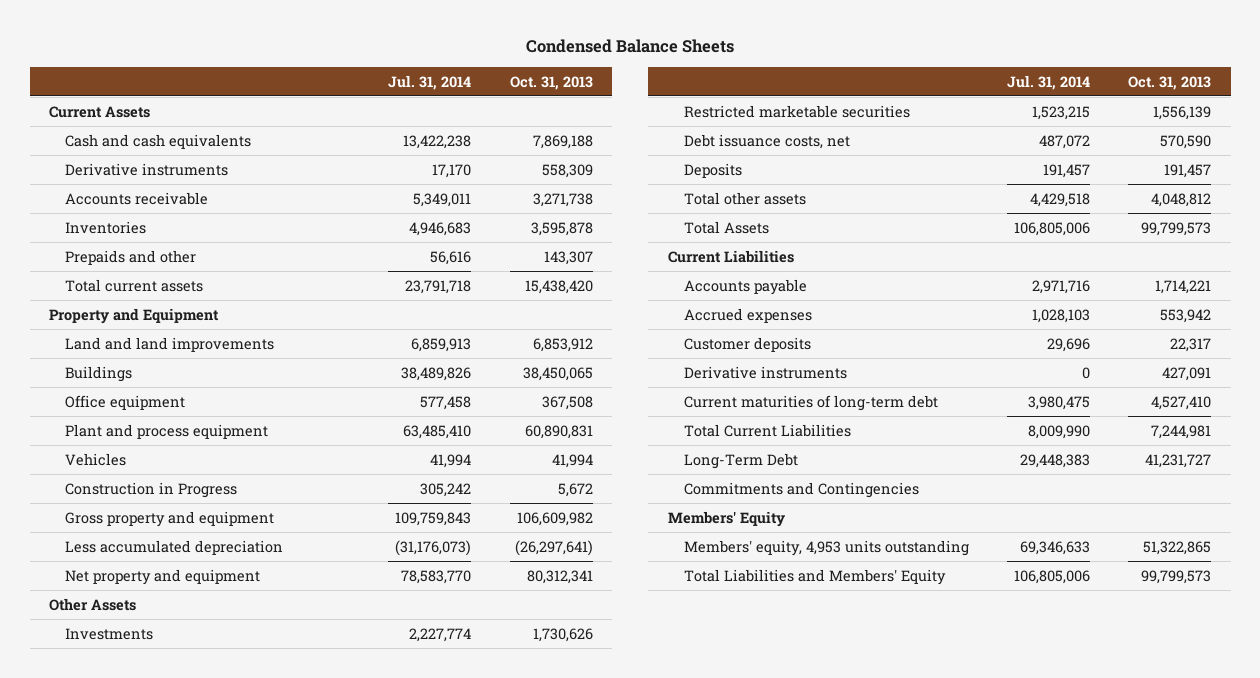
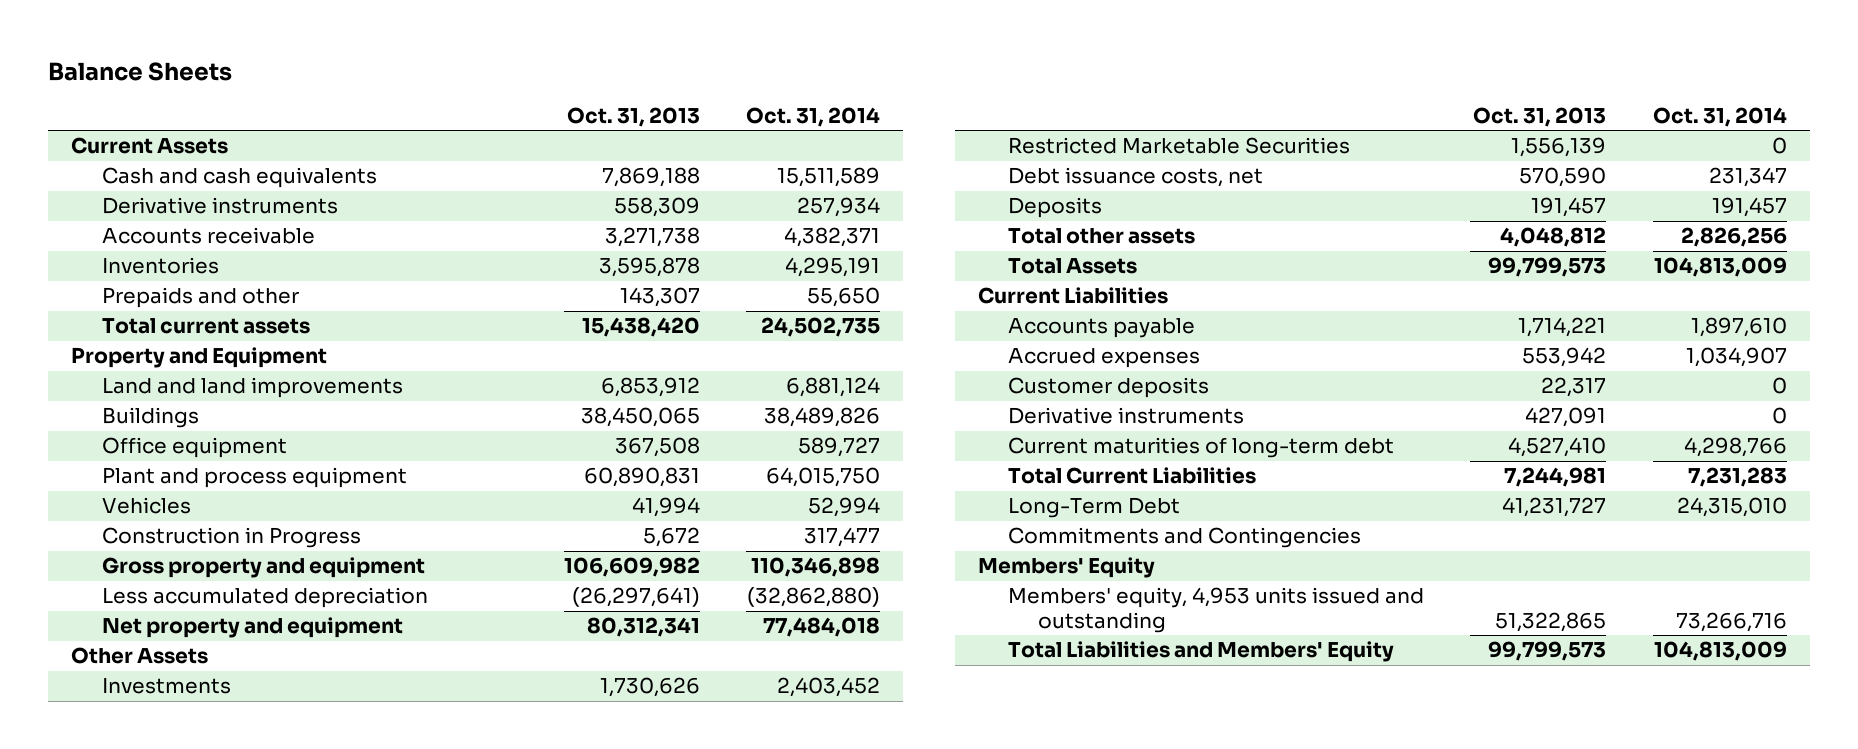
- Condensed Balance Sheets
+ Balance Sheets
- | Jul. 31, 2014 | Oct. 31, 2013
+ | Oct. 31, 2013 | Oct. 31, 2014
- Restricted marketable securities | 1,523,215 | 1,556,139
+ Restricted Marketable Securities | 1,556,139 | 0
- Members' equity, 4,953 units outstanding | 69,346,633 | 51,322,865
+ Members' equity, 4,953 units issued and outstanding | 51,322,865 | 73,266,716

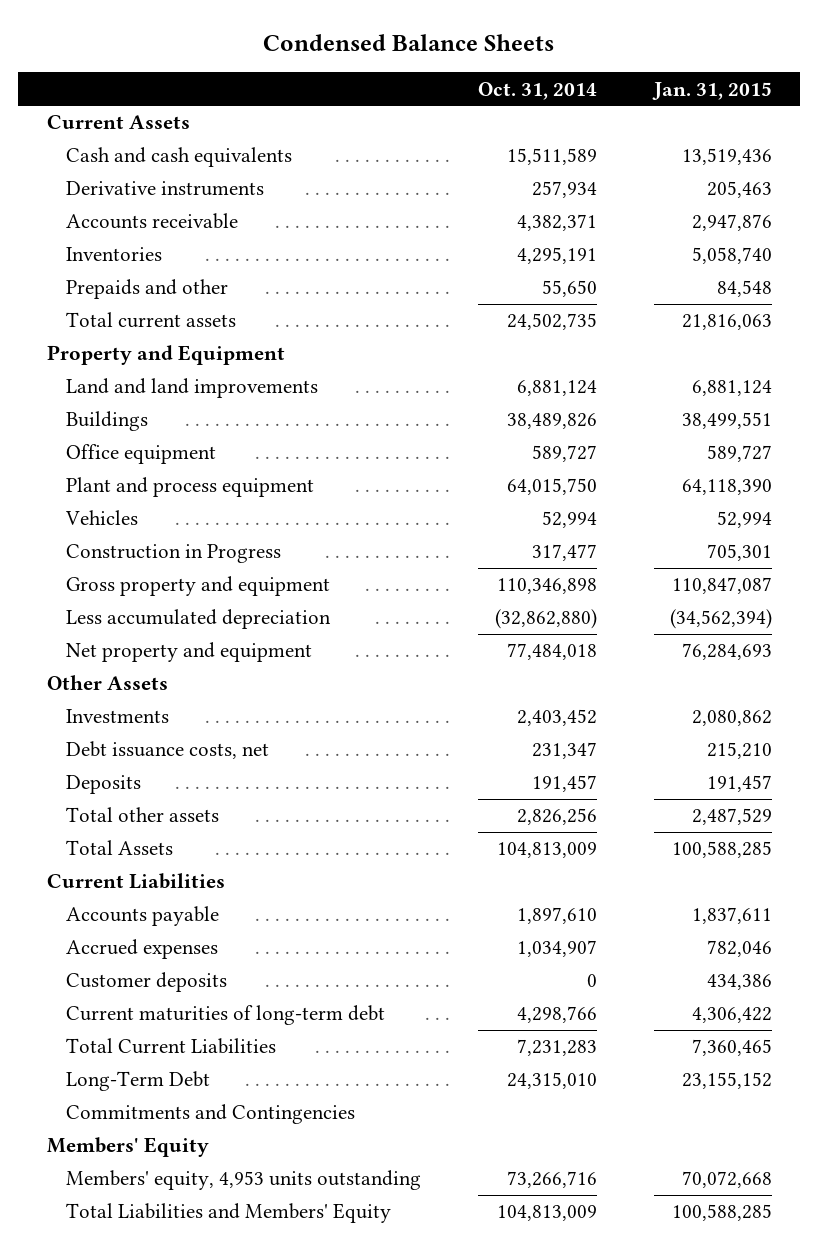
- Balance Sheets
+ Condensed Balance Sheets
- | Oct. 31, 2013 | Oct. 31, 2014
+ | Oct. 31, 2014 | Jan. 31, 2015
- Restricted Marketable Securities | 1,556,139 | 0
- Derivative instruments | 427,091 | 0
- Members' equity, 4,953 units issued and outstanding | 51,322,865 | 73,266,716
+ Members' equity, 4,953 units outstanding | 73,266,716 | 70,072,668

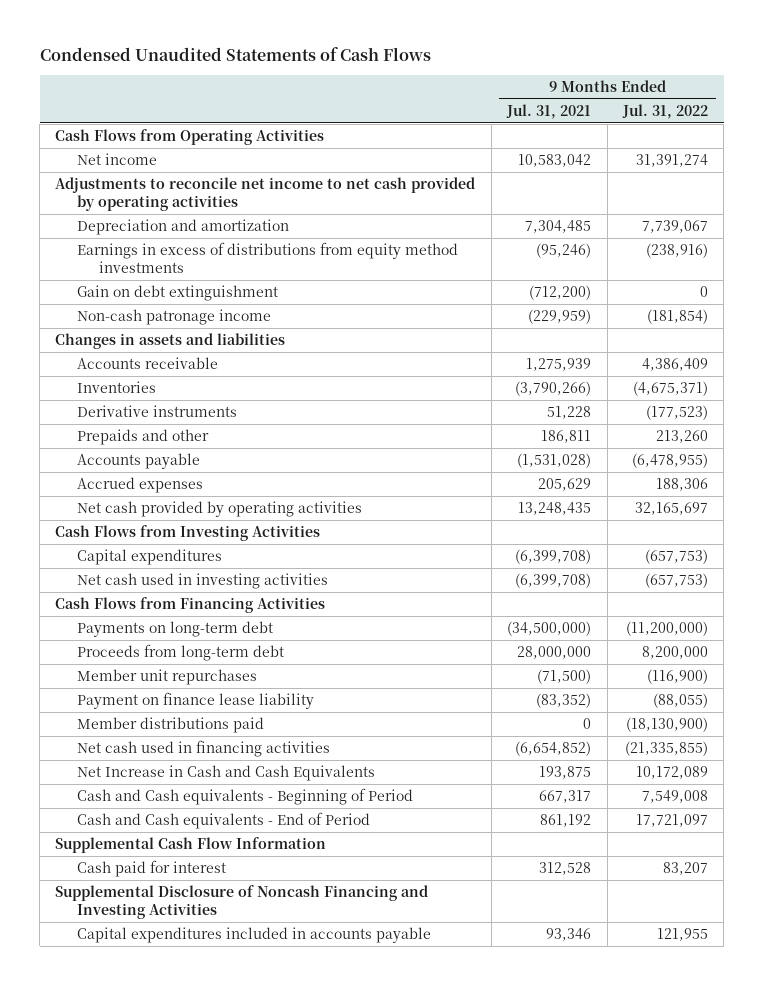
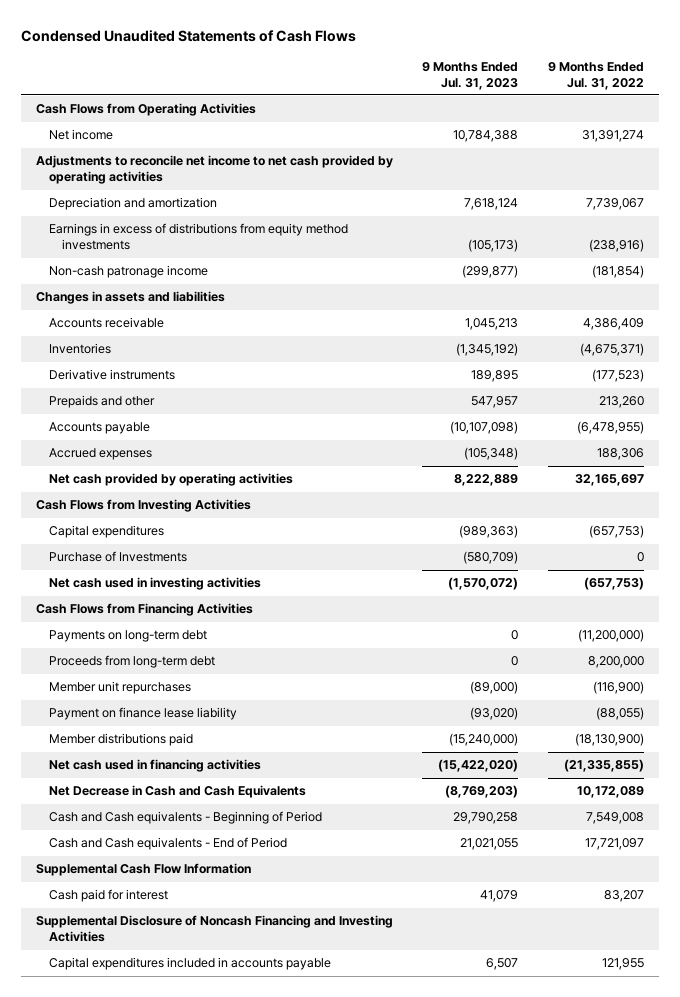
- | 9 Months Ended Jul. 31, 2021 | 9 Months Ended Jul. 31, 2022
+ | 9 Months Ended Jul. 31, 2023 | 9 Months Ended Jul. 31, 2022
- Gain on debt extinguishment | (712,200) | 0
+ Purchase of Investments | (580,709) | 0
- Net Increase in Cash and Cash Equivalents | 193,875 | 10,172,089
+ Net Decrease in Cash and Cash Equivalents | (8,769,203) | 10,172,089

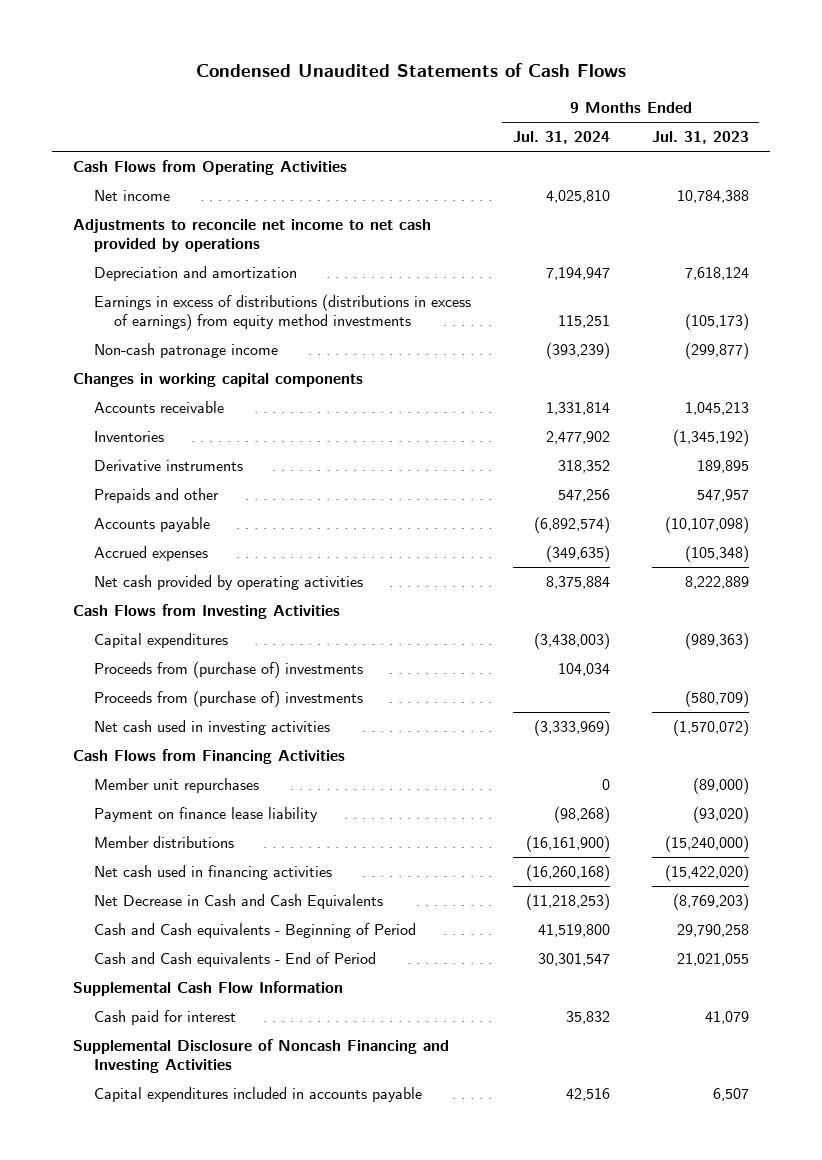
- | 9 Months Ended Jul. 31, 2023 | 9 Months Ended Jul. 31, 2022
+ | 9 Months Ended Jul. 31, 2024 | 9 Months Ended Jul. 31, 2023
- Adjustments to reconcile net income to net cash provided by operating activities
+ Adjustments to reconcile net income to net cash provided by operations
- Earnings in excess of distributions from equity method investments | (105,173) | (238,916)
+ Earnings in excess of distributions (distributions in excess of earnings) from equity method investments | 115,251 | (105,173)
- Changes in assets and liabilities
+ Changes in working capital components
- Purchase of Investments | (580,709) | 0
+ Proceeds from (purchase of) investments | 104,034 |
+ Proceeds from (purchase of) investments | | (580,709)
- Payments on long-term debt | 0 | (11,200,000)
- Proceeds from long-term debt | 0 | 8,200,000
- Member distributions paid | (15,240,000) | (18,130,900)
+ Member distributions | (16,161,900) | (15,240,000)

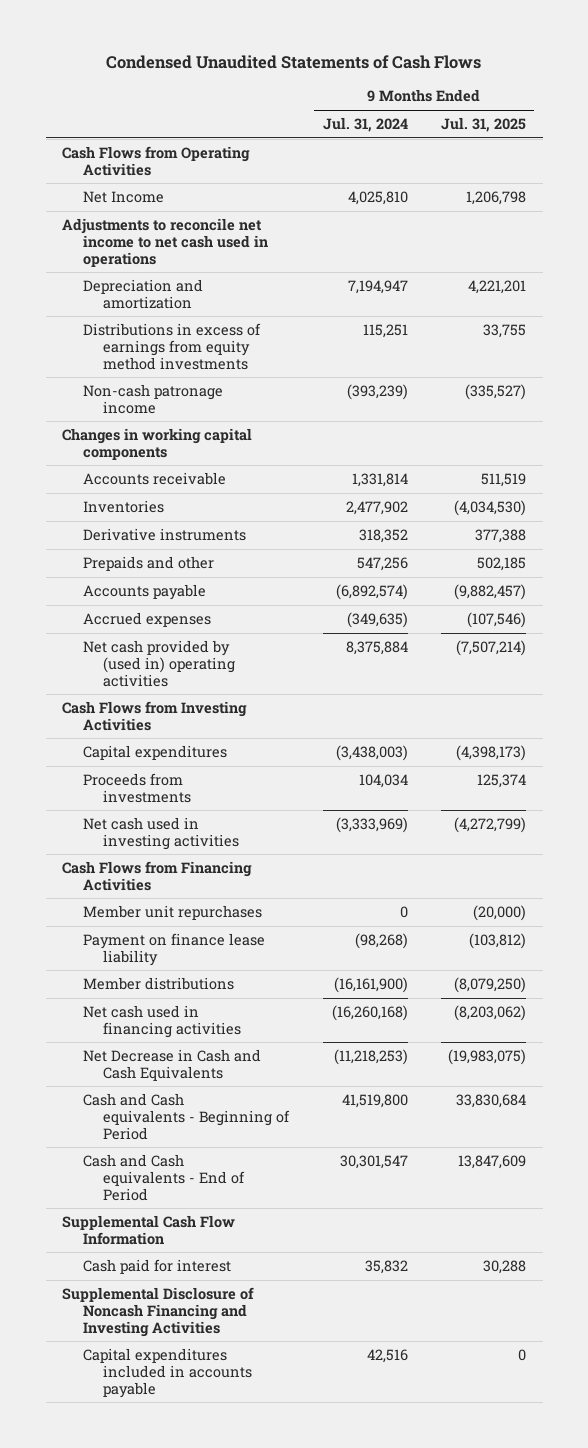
- | 9 Months Ended Jul. 31, 2024 | 9 Months Ended Jul. 31, 2023
+ | 9 Months Ended Jul. 31, 2024 | 9 Months Ended Jul. 31, 2025
- Net income | 4,025,810 | 10,784,388
- Adjustments to reconcile net income to net cash provided by operations
+ Net Income | 4,025,810 | 1,206,798
+ Adjustments to reconcile net income to net cash used in operations
- Earnings in excess of distributions (distributions in excess of earnings) from equity method investments | 115,251 | (105,173)
+ Distributions in excess of earnings from equity method investments | 115,251 | 33,755
- Net cash provided by operating activities | 8,375,884 | 8,222,889
+ Net cash provided by (used in) operating activities | 8,375,884 | (7,507,214)
- Proceeds from (purchase of) investments | 104,034 |
- Proceeds from (purchase of) investments | | (580,709)
+ Proceeds from investments | 104,034 | 125,374

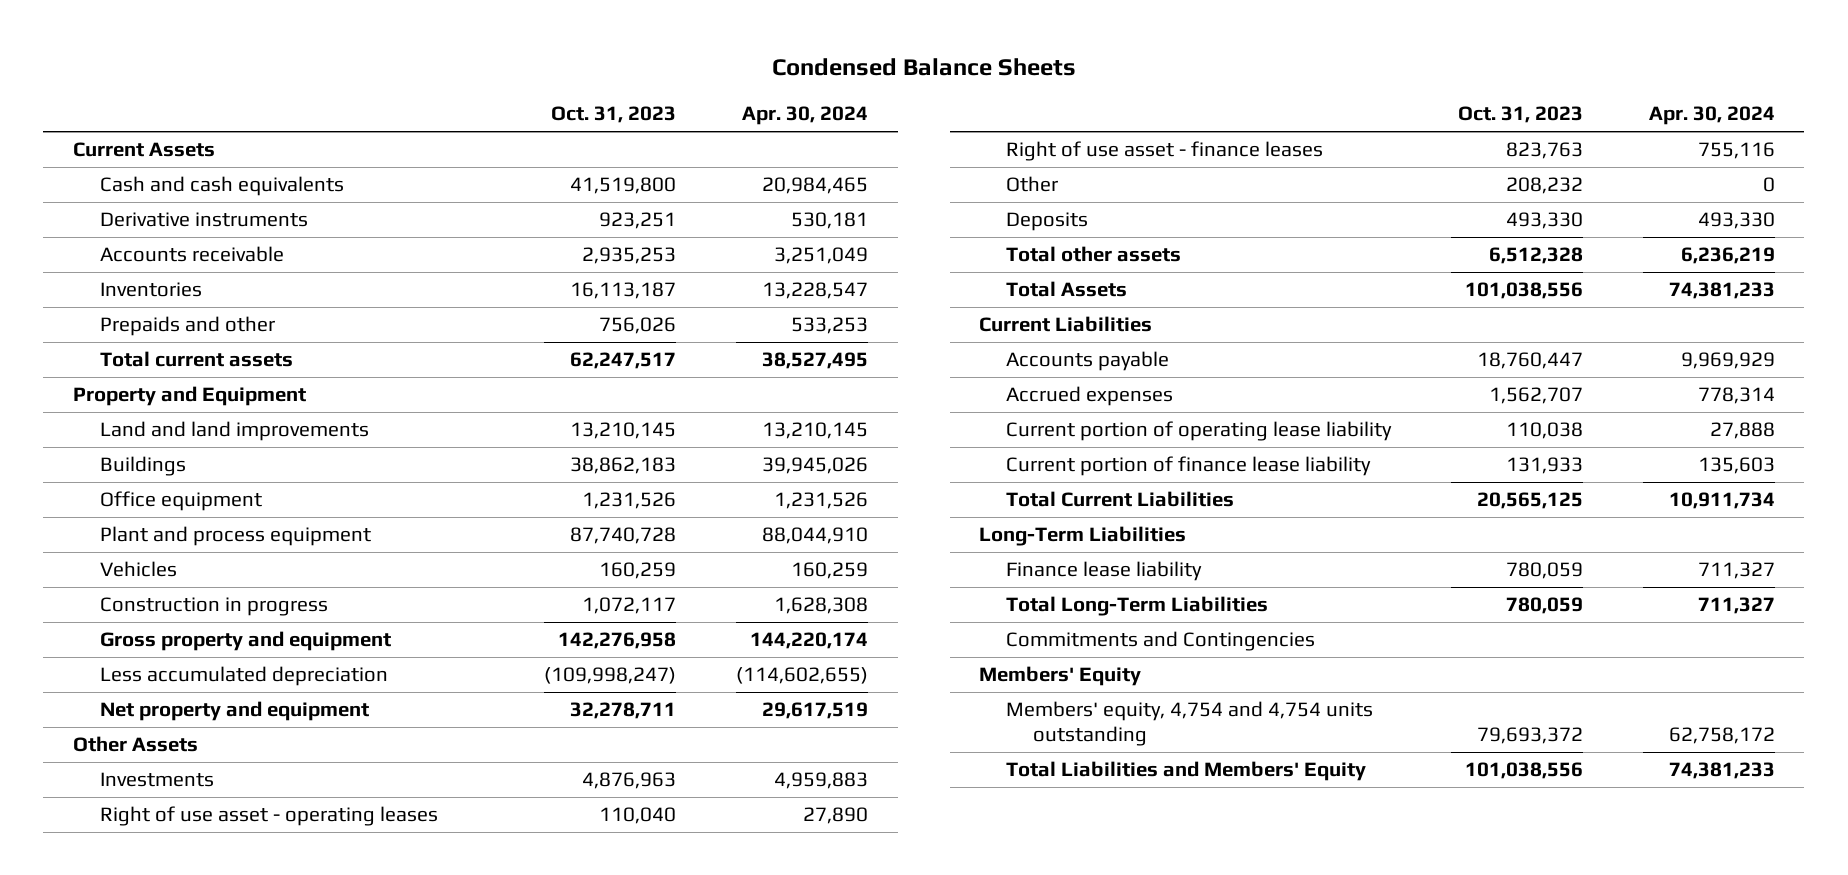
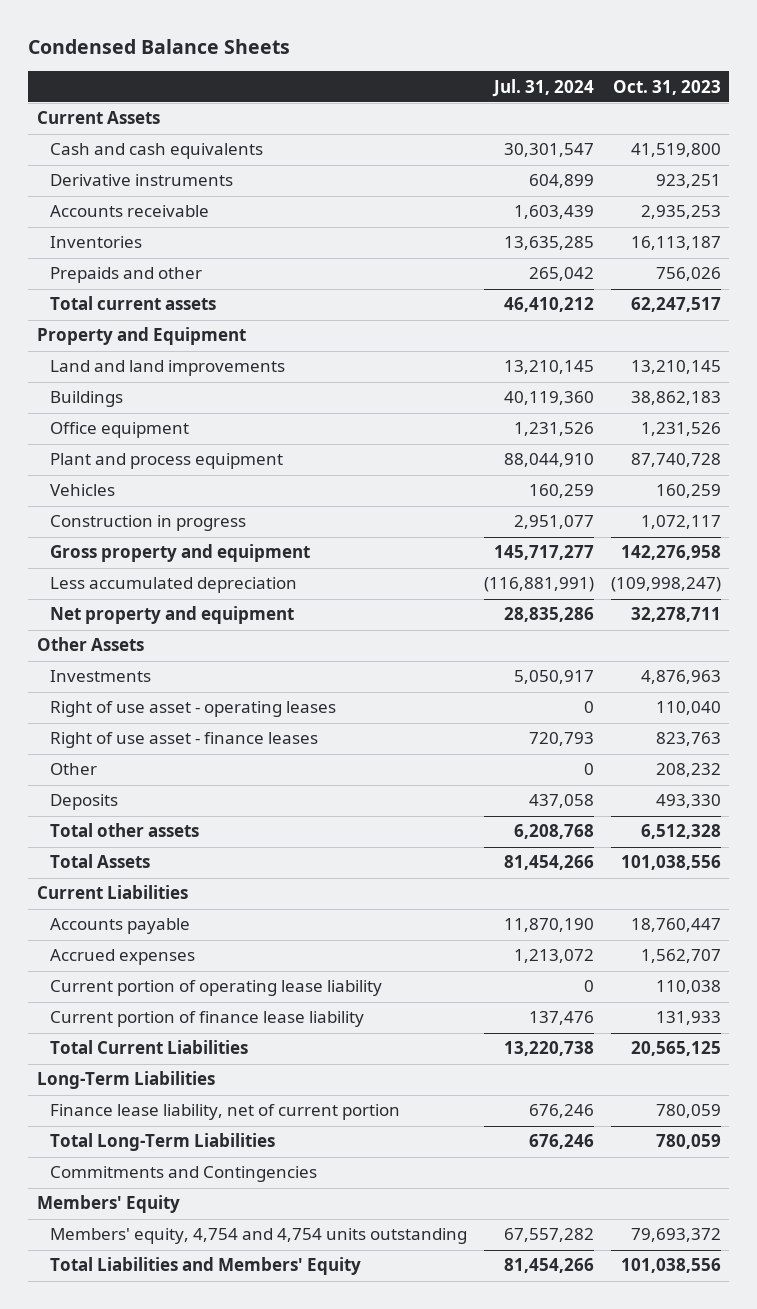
- | Oct. 31, 2023 | Apr. 30, 2024
+ | Jul. 31, 2024 | Oct. 31, 2023
- Finance lease liability | 780,059 | 711,327
+ Finance lease liability, net of current portion | 676,246 | 780,059

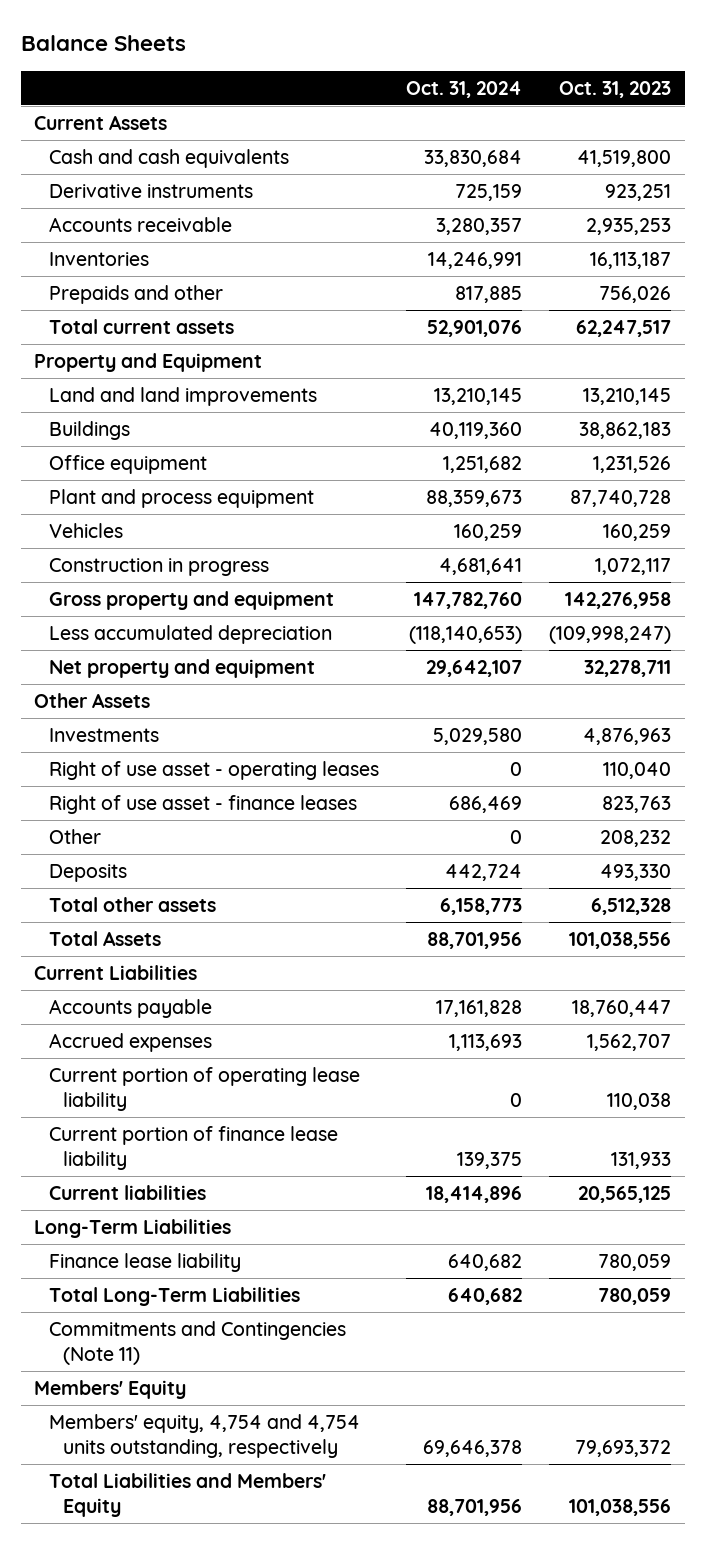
- Condensed Balance Sheets
+ Balance Sheets
- | Jul. 31, 2024 | Oct. 31, 2023
+ | Oct. 31, 2024 | Oct. 31, 2023
- Total Current Liabilities | 13,220,738 | 20,565,125
+ Current liabilities | 18,414,896 | 20,565,125
- Finance lease liability, net of current portion | 676,246 | 780,059
+ Finance lease liability | 640,682 | 780,059
- Commitments and Contingencies
+ Commitments and Contingencies (Note 11)
- Members' equity, 4,754 and 4,754 units outstanding | 67,557,282 | 79,693,372
+ Members' equity, 4,754 and 4,754 units outstanding, respectively | 69,646,378 | 79,693,372

